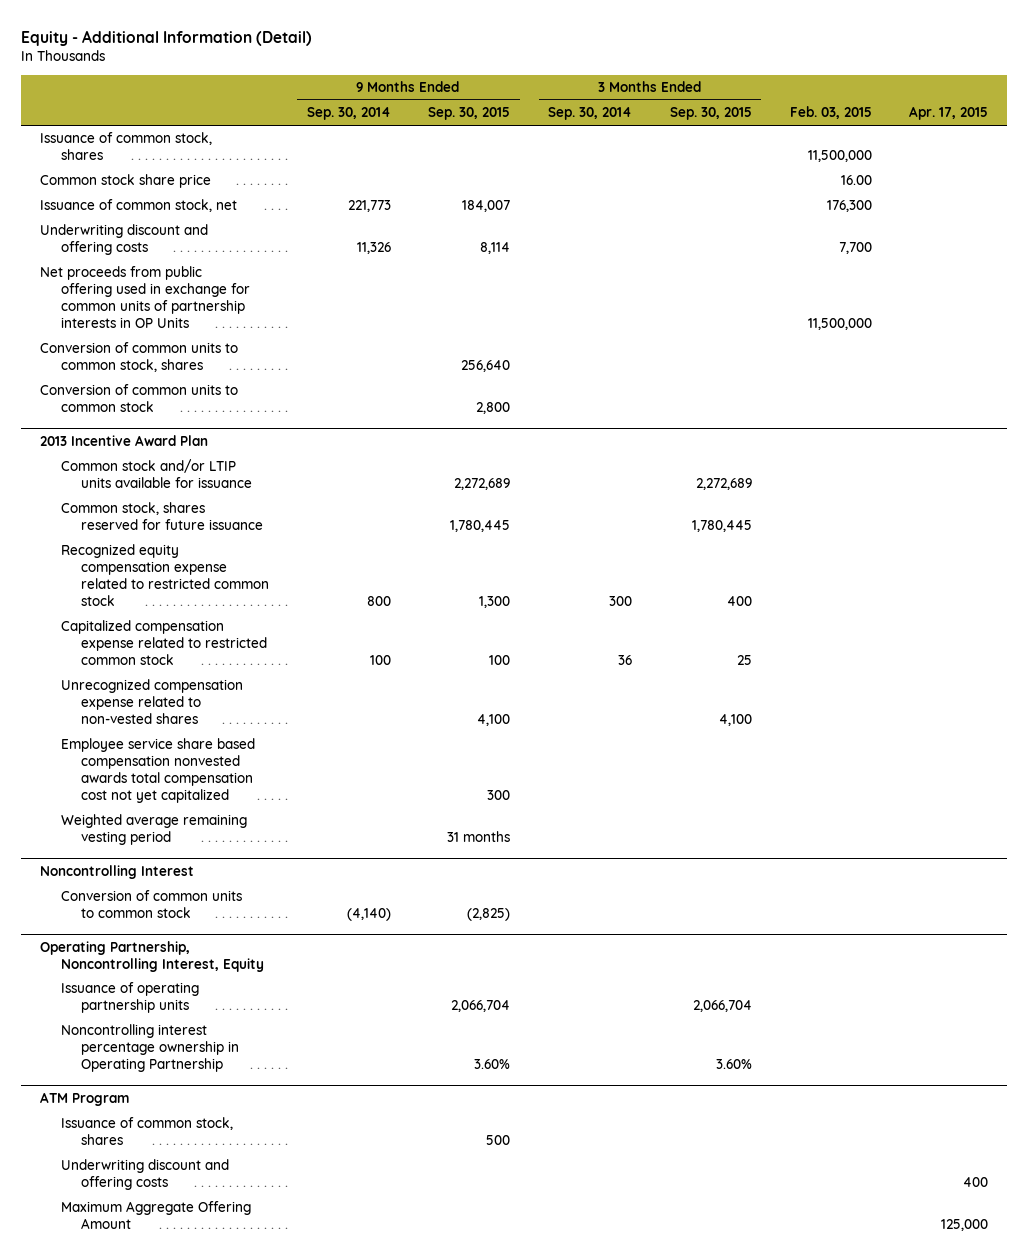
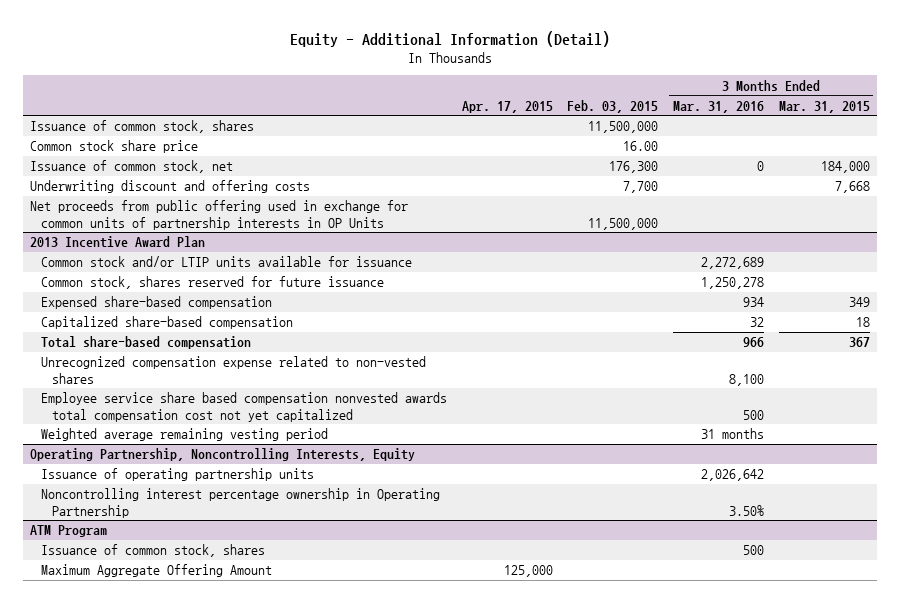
- | 9 Months Ended Sep. 30, 2014 | 9 Months Ended Sep. 30, 2015 | 3 Months Ended Sep. 30, 2014 | 3 Months Ended Sep. 30, 2015 | Feb. 03, 2015 | Apr. 17, 2015
+ | Apr. 17, 2015 | Feb. 03, 2015 | 3 Months Ended Mar. 31, 2016 | 3 Months Ended Mar. 31, 2015
- Conversion of common units to common stock, shares | | 256,640 | | | |
- Conversion of common units to common stock | | 2,800 | | | |
@ 2013 Incentive Award Plan
- Recognized equity compensation expense related to restricted common stock | 800 | 1,300 | 300 | 400 | |
- Capitalized compensation expense related to restricted common stock | 100 | 100 | 36 | 25 | |
+ Expensed share-based compensation | | | 934 | 349
+ Capitalized share-based compensation | | | 32 | 18
+ Total share-based compensation | | | 966 | 367
- Noncontrolling Interest
- Conversion of common units to common stock | (4,140) | (2,825) | | | |
- Operating Partnership, Noncontrolling Interest, Equity
+ Operating Partnership, Noncontrolling Interests, Equity
@ ATM Program
- Underwriting discount and offering costs | | | | | | 400

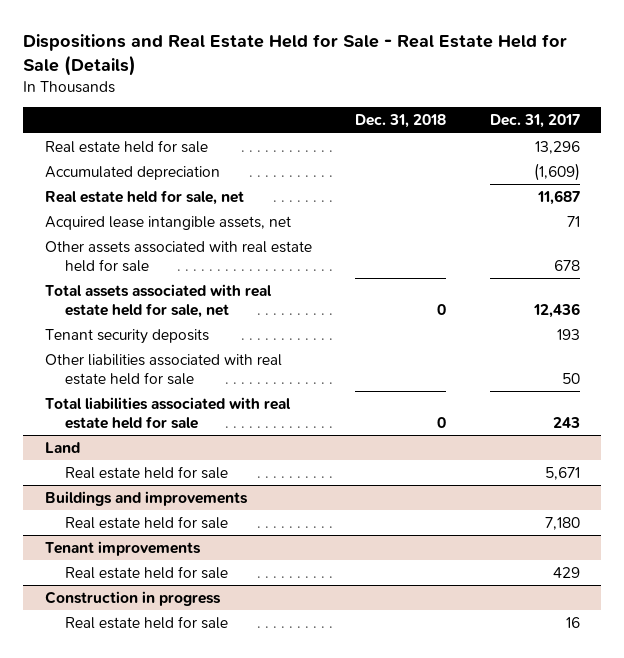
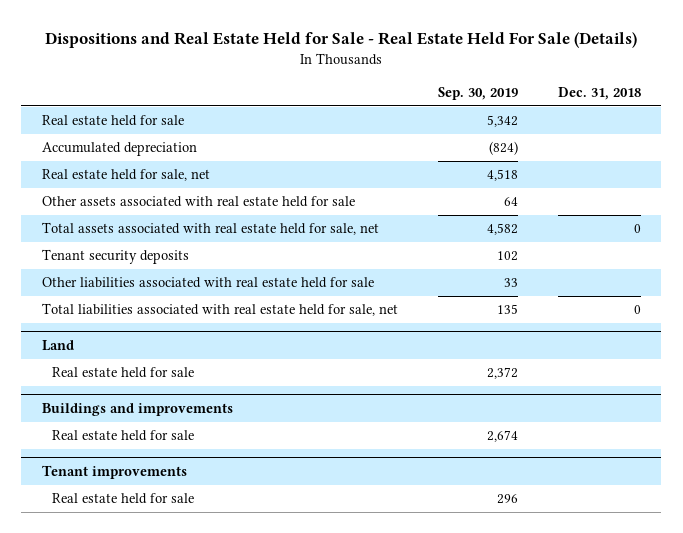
- Dispositions and Real Estate Held for Sale - Real Estate Held for Sale (Details)
+ Dispositions and Real Estate Held for Sale - Real Estate Held For Sale (Details)
- | Dec. 31, 2018 | Dec. 31, 2017
+ | Sep. 30, 2019 | Dec. 31, 2018
- Acquired lease intangible assets, net | | 71
- Total liabilities associated with real estate held for sale | 0 | 243
+ Total liabilities associated with real estate held for sale, net | 135 | 0
- Construction in progress
- Real estate held for sale | | 16

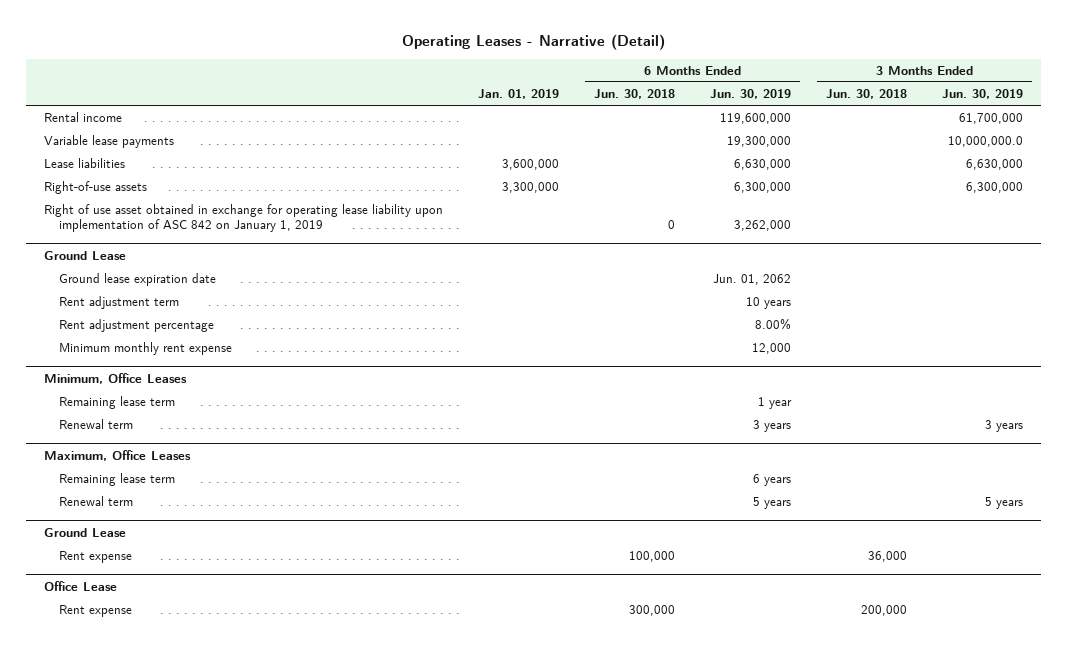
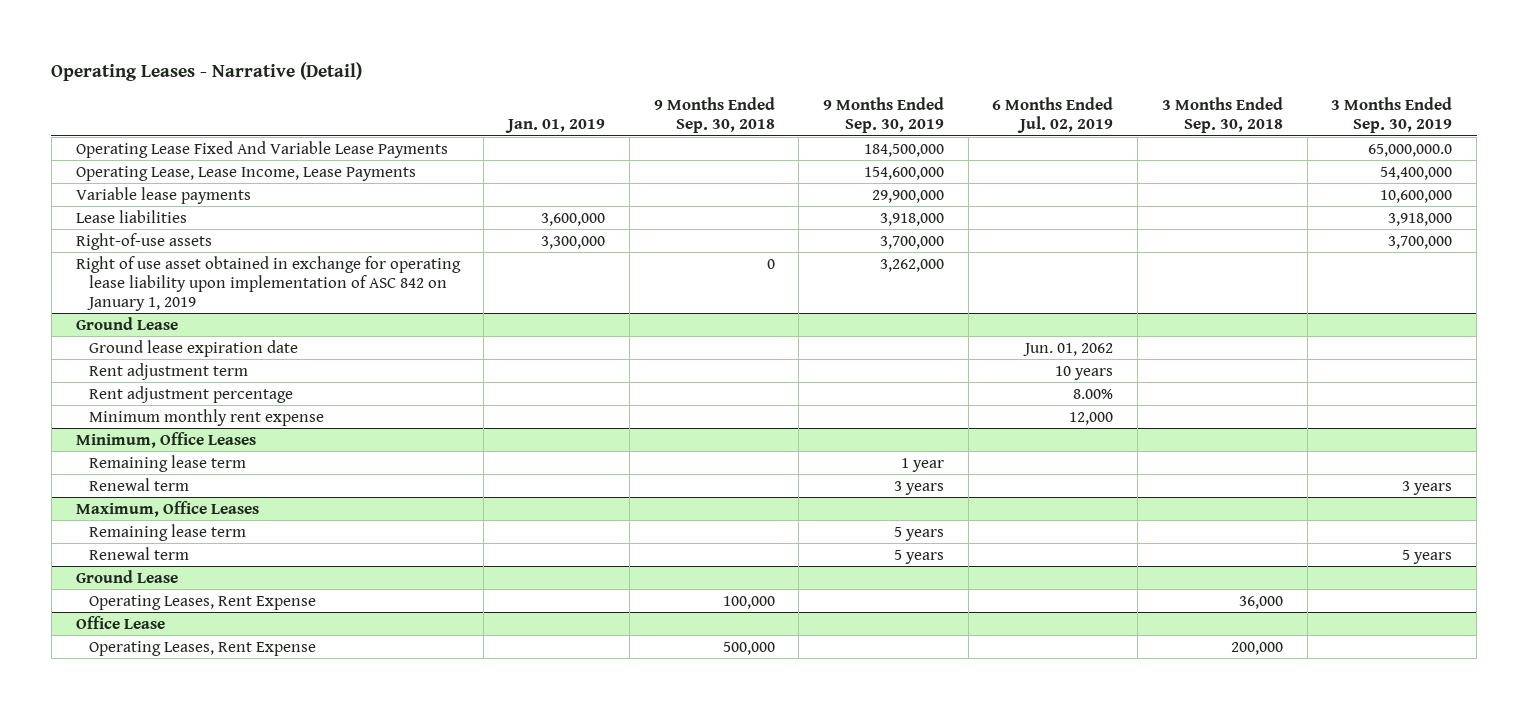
- | Jan. 01, 2019 | 6 Months Ended Jun. 30, 2018 | 6 Months Ended Jun. 30, 2019 | 3 Months Ended Jun. 30, 2018 | 3 Months Ended Jun. 30, 2019
+ | Jan. 01, 2019 | 9 Months Ended Sep. 30, 2018 | 9 Months Ended Sep. 30, 2019 | 6 Months Ended Jul. 02, 2019 | 3 Months Ended Sep. 30, 2018 | 3 Months Ended Sep. 30, 2019
- Rental income | | | 119,600,000 | | 61,700,000
+ Operating Lease Fixed And Variable Lease Payments | | | 184,500,000 | | | 65,000,000.0
+ Operating Lease, Lease Income, Lease Payments | | | 154,600,000 | | | 54,400,000
@ Ground Lease
- Rent expense | | 100,000 | | 36,000 |
+ Operating Leases, Rent Expense | | 100,000 | | | 36,000 |
@ Office Lease
- Rent expense | | 300,000 | | 200,000 |
+ Operating Leases, Rent Expense | | 500,000 | | | 200,000 |

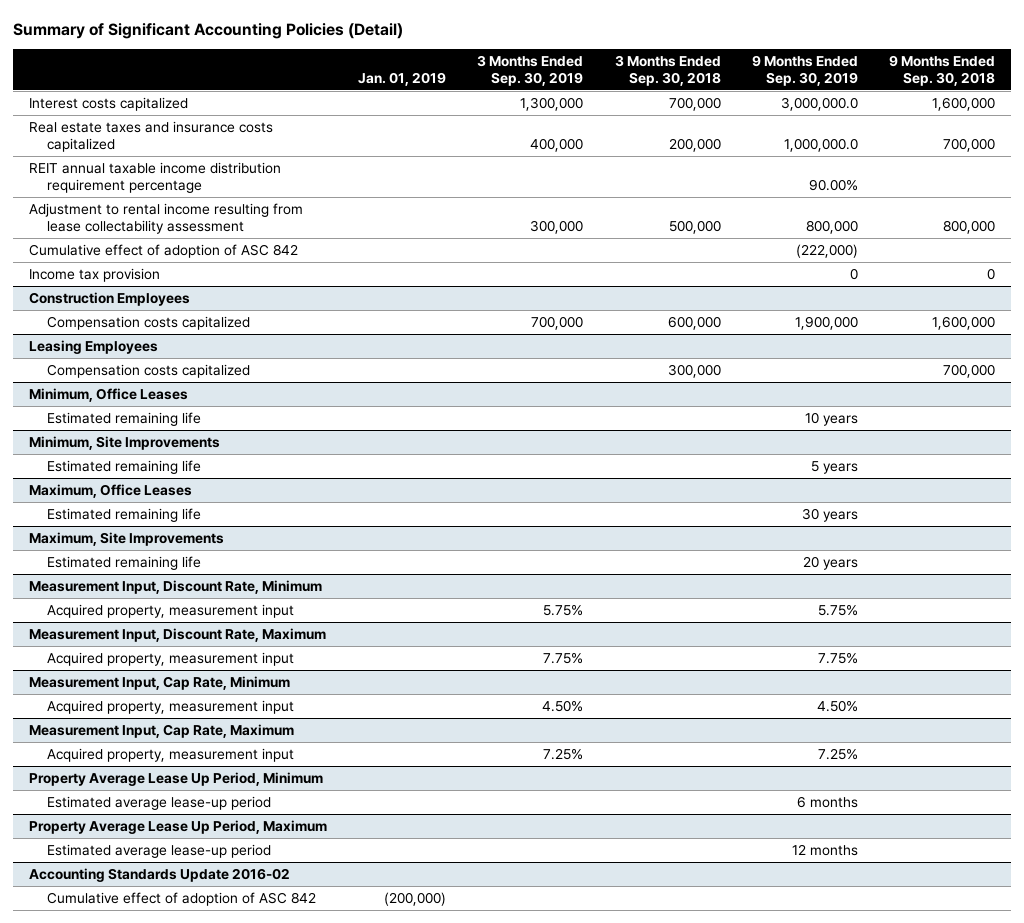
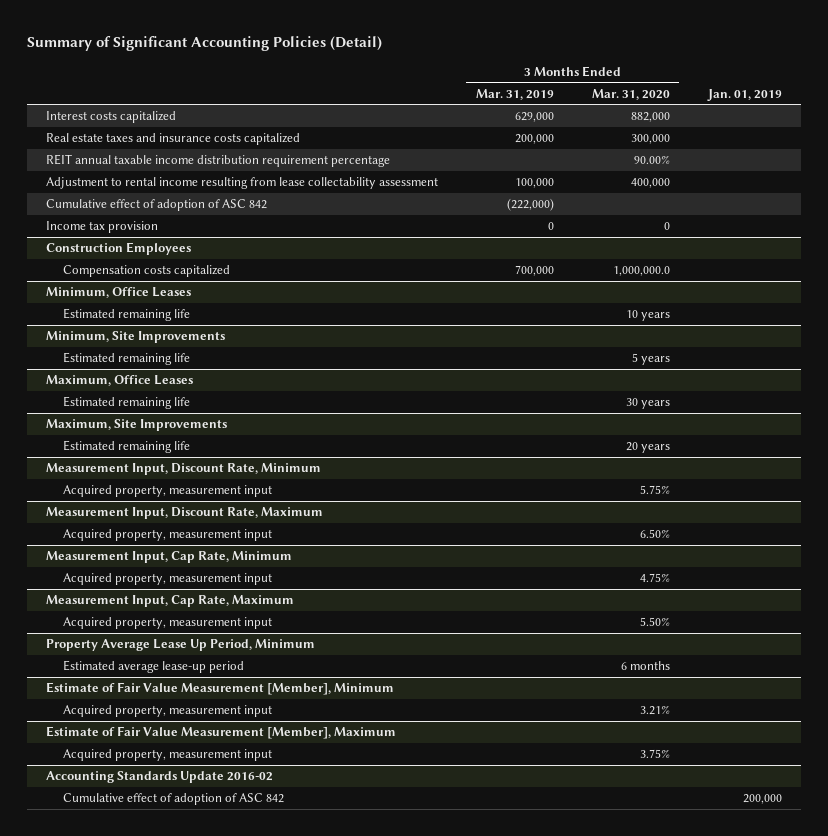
- | Jan. 01, 2019 | 3 Months Ended Sep. 30, 2019 | 3 Months Ended Sep. 30, 2018 | 9 Months Ended Sep. 30, 2019 | 9 Months Ended Sep. 30, 2018
+ | 3 Months Ended Mar. 31, 2019 | 3 Months Ended Mar. 31, 2020 | Jan. 01, 2019
- Leasing Employees
- Compensation costs capitalized | | | 300,000 | | 700,000
- Property Average Lease Up Period, Maximum
- Estimated average lease-up period | | | | 12 months |
+ Estimate of Fair Value Measurement [Member], Minimum
+ Acquired property, measurement input | | 3.21% |
+ Estimate of Fair Value Measurement [Member], Maximum
+ Acquired property, measurement input | | 3.75% |
@ Accounting Standards Update 2016-02
- Cumulative effect of adoption of ASC 842 | (200,000) | | | |
+ Cumulative effect of adoption of ASC 842 | | | 200,000

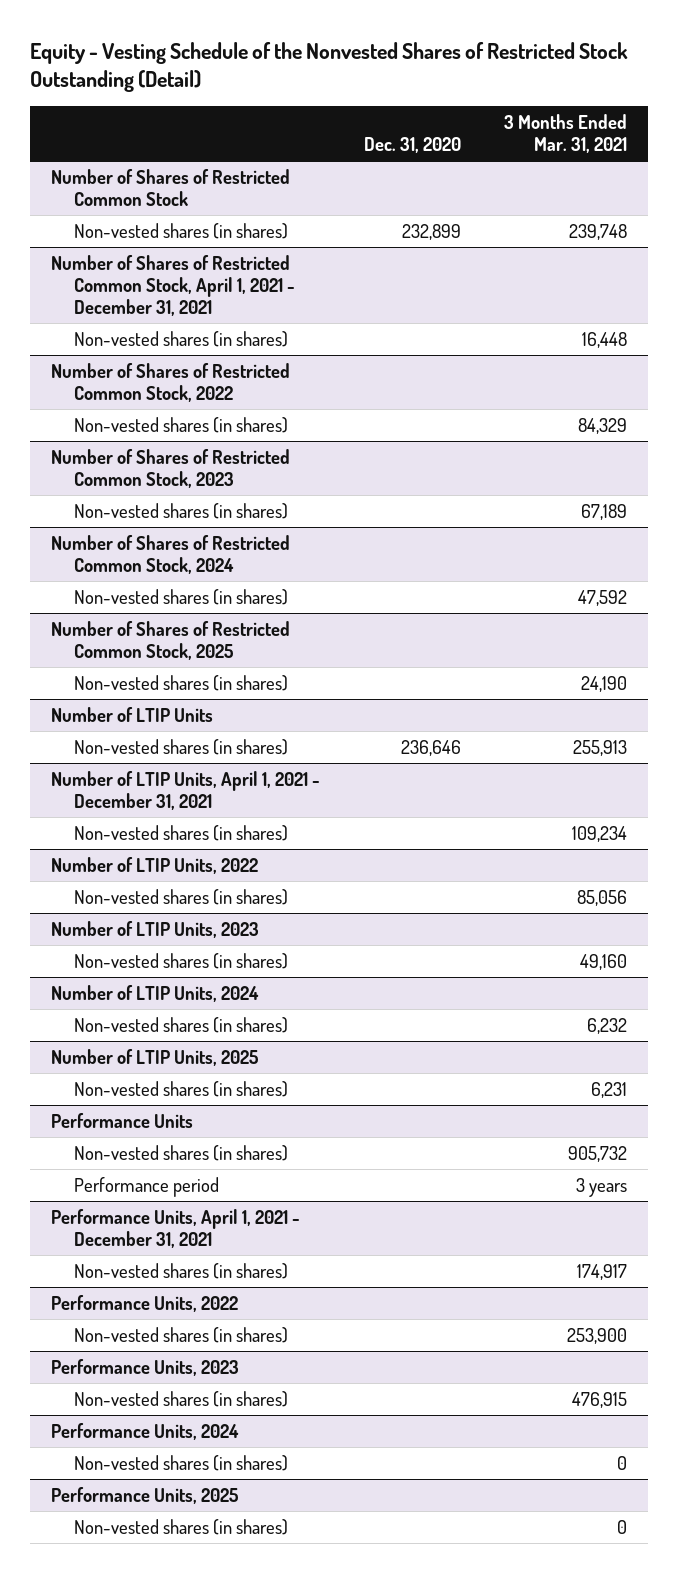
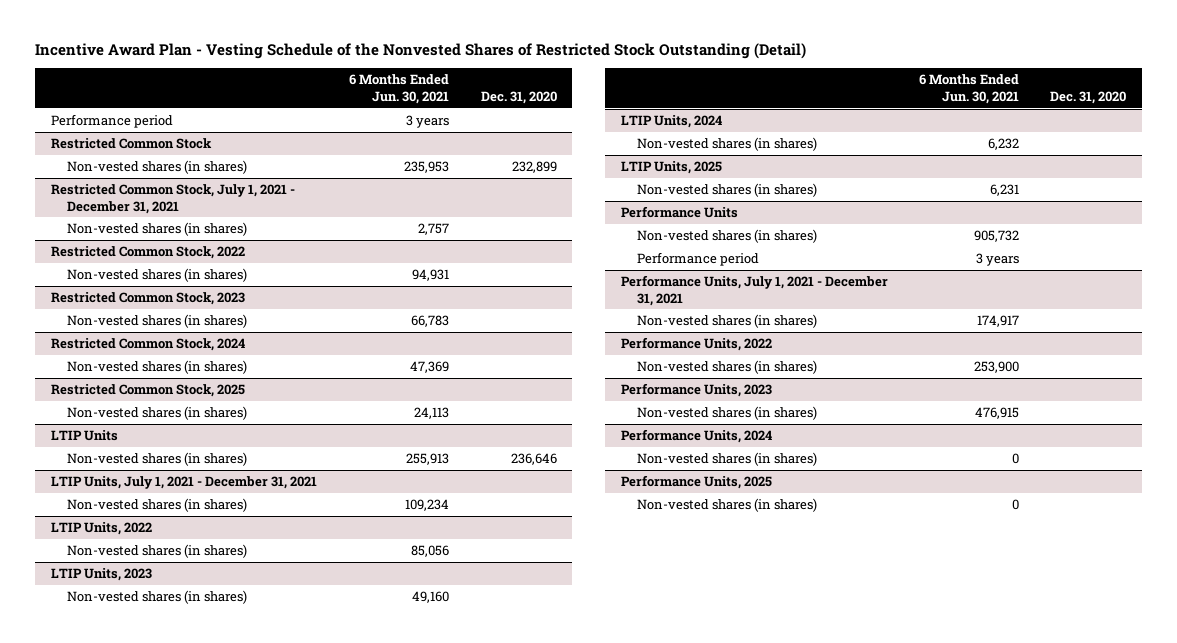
- Equity - Vesting Schedule of the Nonvested Shares of Restricted Stock Outstanding (Detail)
+ Incentive Award Plan - Vesting Schedule of the Nonvested Shares of Restricted Stock Outstanding (Detail)
- | Dec. 31, 2020 | 3 Months Ended Mar. 31, 2021
+ | 6 Months Ended Jun. 30, 2021 | Dec. 31, 2020
- Number of Shares of Restricted Common Stock
+ Performance period | 3 years |
+ Restricted Common Stock
- Number of Shares of Restricted Common Stock, April 1, 2021 - December 31, 2021
+ Restricted Common Stock, July 1, 2021 - December 31, 2021
- Number of Shares of Restricted Common Stock, 2022
+ Restricted Common Stock, 2022
- Number of Shares of Restricted Common Stock, 2023
+ Restricted Common Stock, 2023
- Number of Shares of Restricted Common Stock, 2024
+ Restricted Common Stock, 2024
- Number of Shares of Restricted Common Stock, 2025
+ Restricted Common Stock, 2025
- Number of LTIP Units
+ LTIP Units
- Number of LTIP Units, April 1, 2021 - December 31, 2021
+ LTIP Units, July 1, 2021 - December 31, 2021
- Number of LTIP Units, 2022
+ LTIP Units, 2022
- Number of LTIP Units, 2023
+ LTIP Units, 2023
- Number of LTIP Units, 2024
+ LTIP Units, 2024
- Number of LTIP Units, 2025
+ LTIP Units, 2025
- Performance Units, April 1, 2021 - December 31, 2021
+ Performance Units, July 1, 2021 - December 31, 2021

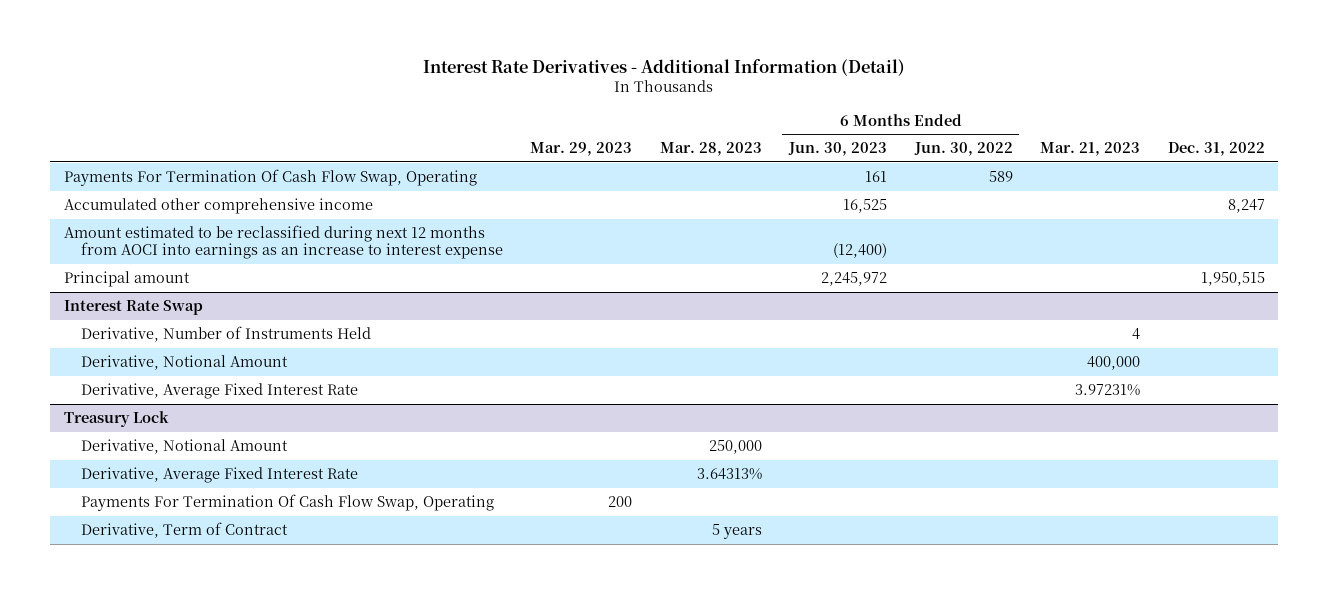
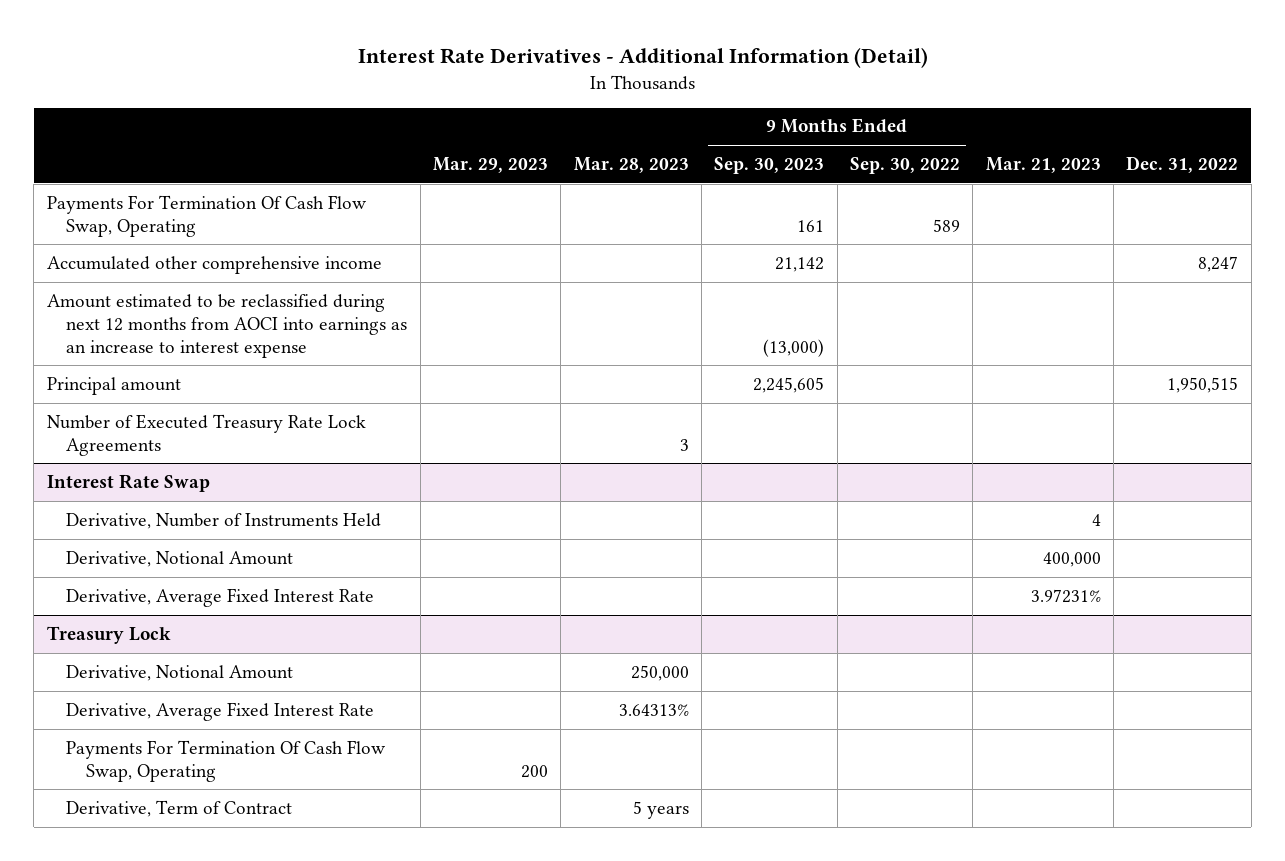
- | Mar. 29, 2023 | Mar. 28, 2023 | 6 Months Ended Jun. 30, 2023 | 6 Months Ended Jun. 30, 2022 | Mar. 21, 2023 | Dec. 31, 2022
+ | Mar. 29, 2023 | Mar. 28, 2023 | 9 Months Ended Sep. 30, 2023 | 9 Months Ended Sep. 30, 2022 | Mar. 21, 2023 | Dec. 31, 2022
+ Number of Executed Treasury Rate Lock Agreements | | 3 | | | |

